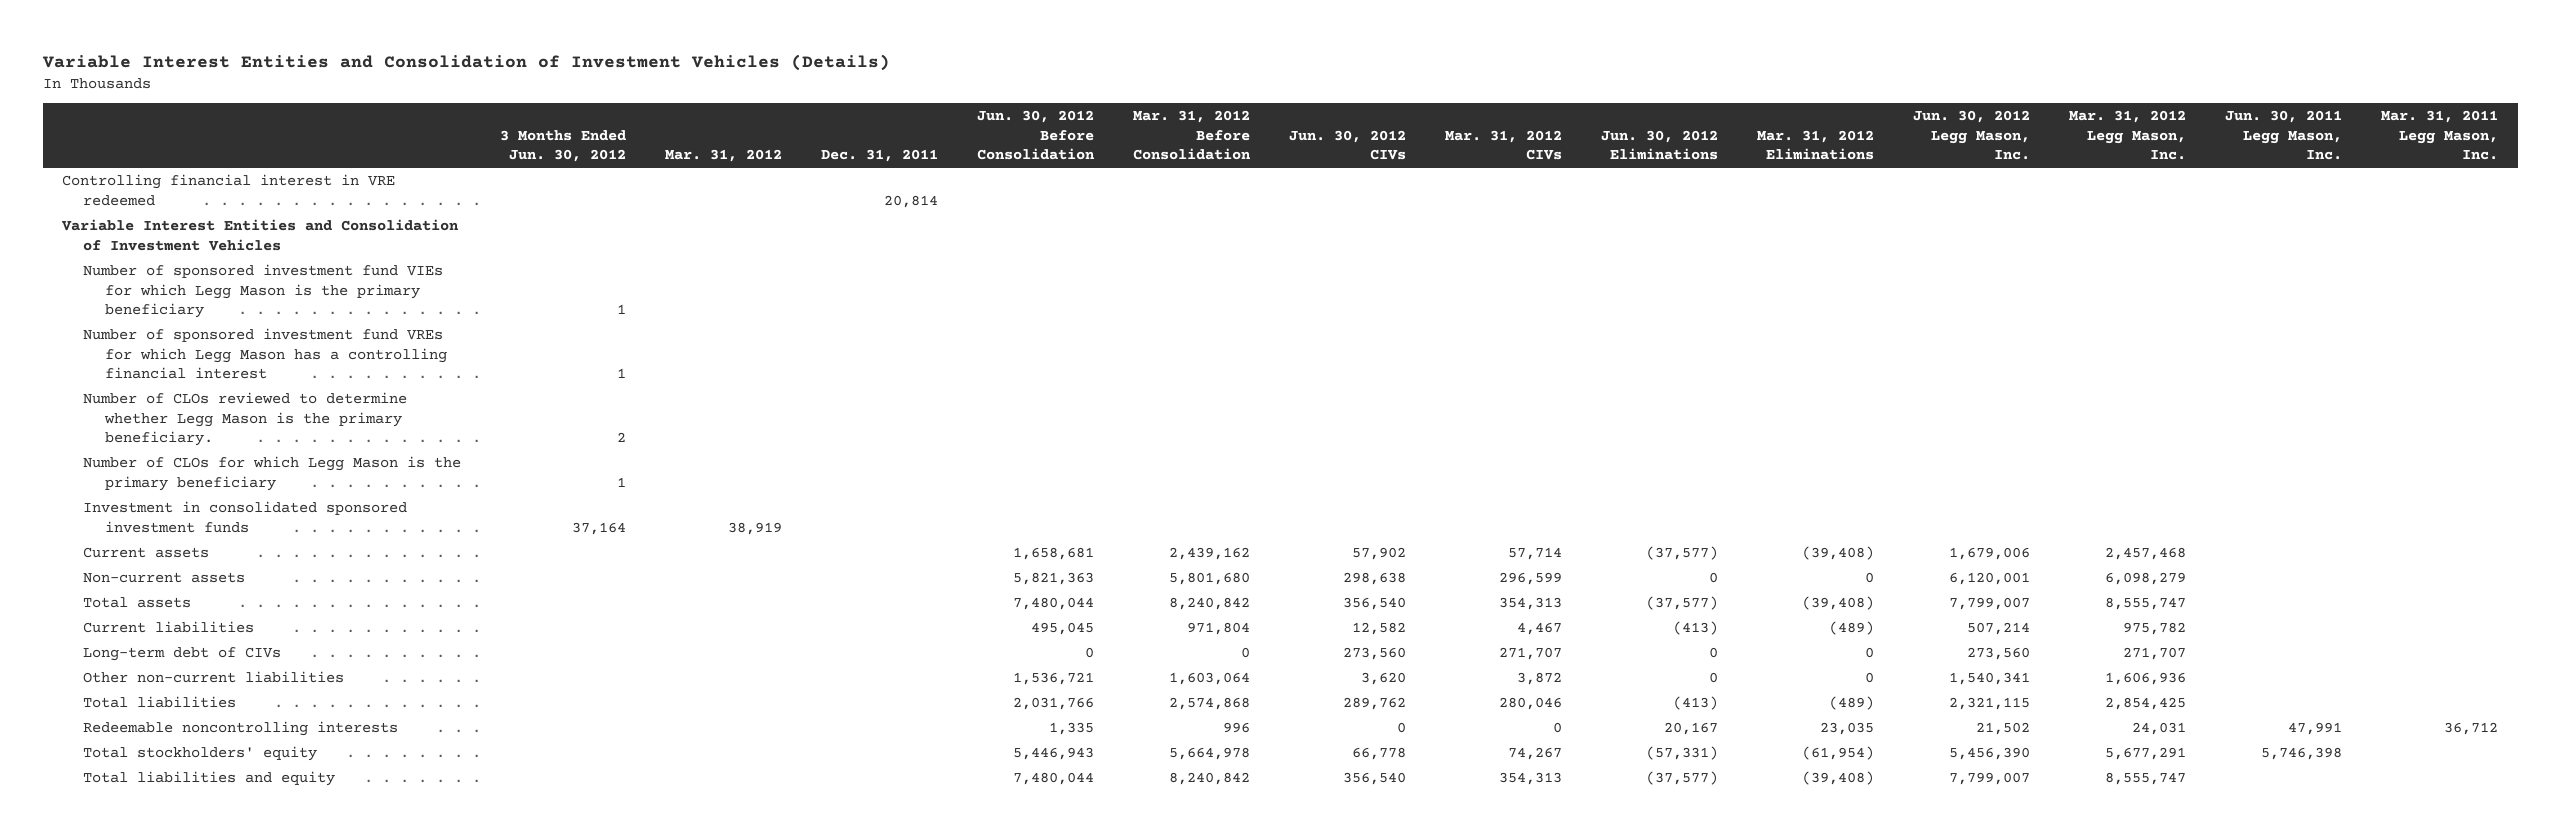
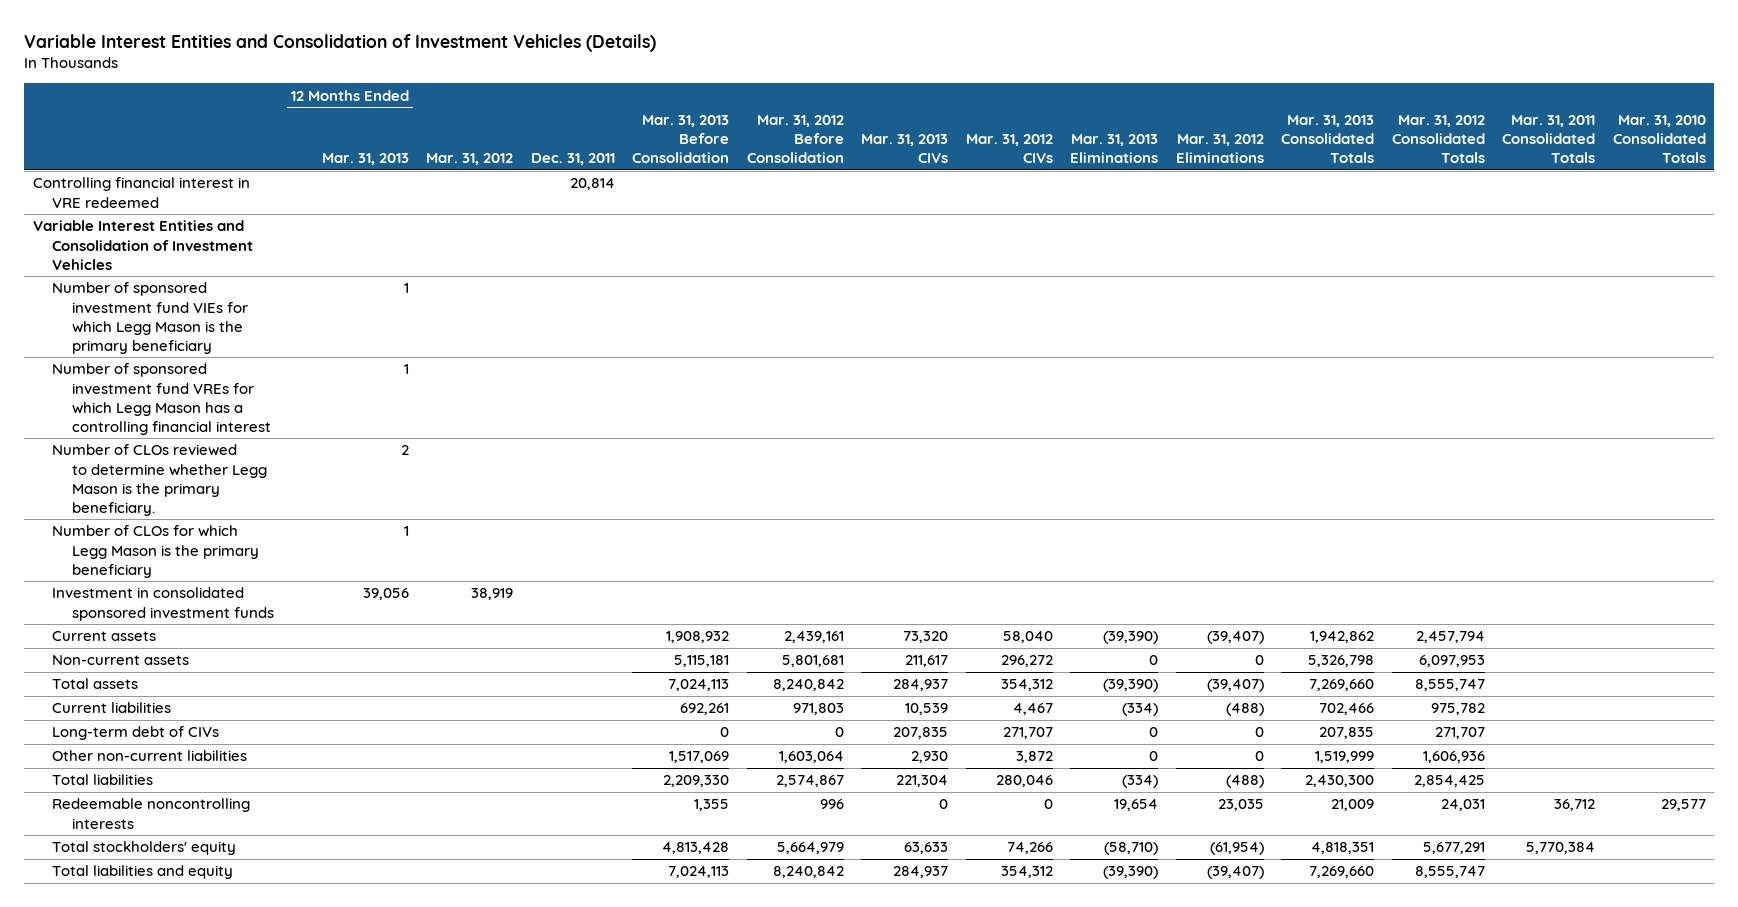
- | 3 Months Ended Jun. 30, 2012 | Mar. 31, 2012 | Dec. 31, 2011 | Jun. 30, 2012 Before Consolidation | Mar. 31, 2012 Before Consolidation | Jun. 30, 2012 CIVs | Mar. 31, 2012 CIVs | Jun. 30, 2012 Eliminations | Mar. 31, 2012 Eliminations | Jun. 30, 2012 Legg Mason, Inc. | Mar. 31, 2012 Legg Mason, Inc. | Jun. 30, 2011 Legg Mason, Inc. | Mar. 31, 2011 Legg Mason, Inc.
+ | 12 Months Ended Mar. 31, 2013 | Mar. 31, 2012 | Dec. 31, 2011 | Mar. 31, 2013 Before Consolidation | Mar. 31, 2012 Before Consolidation | Mar. 31, 2013 CIVs | Mar. 31, 2012 CIVs | Mar. 31, 2013 Eliminations | Mar. 31, 2012 Eliminations | Mar. 31, 2013 Consolidated Totals | Mar. 31, 2012 Consolidated Totals | Mar. 31, 2011 Consolidated Totals | Mar. 31, 2010 Consolidated Totals
- Current assets | | | | 1,658,681 | 2,439,162 | 57,902 | 57,714 | (37,577) | (39,408) | 1,679,006 | 2,457,468 | |
- Non-current assets | | | | 5,821,363 | 5,801,680 | 298,638 | 296,599 | 0 | 0 | 6,120,001 | 6,098,279 | |
- Total assets | | | | 7,480,044 | 8,240,842 | 356,540 | 354,313 | (37,577) | (39,408) | 7,799,007 | 8,555,747 | |
- Current liabilities | | | | 495,045 | 971,804 | 12,582 | 4,467 | (413) | (489) | 507,214 | 975,782 | |
+ Current assets | | | | 1,908,932 | 2,439,161 | 73,320 | 58,040 | (39,390) | (39,407) | 1,942,862 | 2,457,794 | |
+ Non-current assets | | | | 5,115,181 | 5,801,681 | 211,617 | 296,272 | 0 | 0 | 5,326,798 | 6,097,953 | |
+ Total assets | | | | 7,024,113 | 8,240,842 | 284,937 | 354,312 | (39,390) | (39,407) | 7,269,660 | 8,555,747 | |
+ Current liabilities | | | | 692,261 | 971,803 | 10,539 | 4,467 | (334) | (488) | 702,466 | 975,782 | |
- Total liabilities | | | | 2,031,766 | 2,574,868 | 289,762 | 280,046 | (413) | (489) | 2,321,115 | 2,854,425 | |
+ Total liabilities | | | | 2,209,330 | 2,574,867 | 221,304 | 280,046 | (334) | (488) | 2,430,300 | 2,854,425 | |
- Total stockholders' equity | | | | 5,446,943 | 5,664,978 | 66,778 | 74,267 | (57,331) | (61,954) | 5,456,390 | 5,677,291 | 5,746,398 |
- Total liabilities and equity | | | | 7,480,044 | 8,240,842 | 356,540 | 354,313 | (37,577) | (39,408) | 7,799,007 | 8,555,747 | |
+ Total stockholders' equity | | | | 4,813,428 | 5,664,979 | 63,633 | 74,266 | (58,710) | (61,954) | 4,818,351 | 5,677,291 | 5,770,384 |
+ Total liabilities and equity | | | | 7,024,113 | 8,240,842 | 284,937 | 354,312 | (39,390) | (39,407) | 7,269,660 | 8,555,747 | |

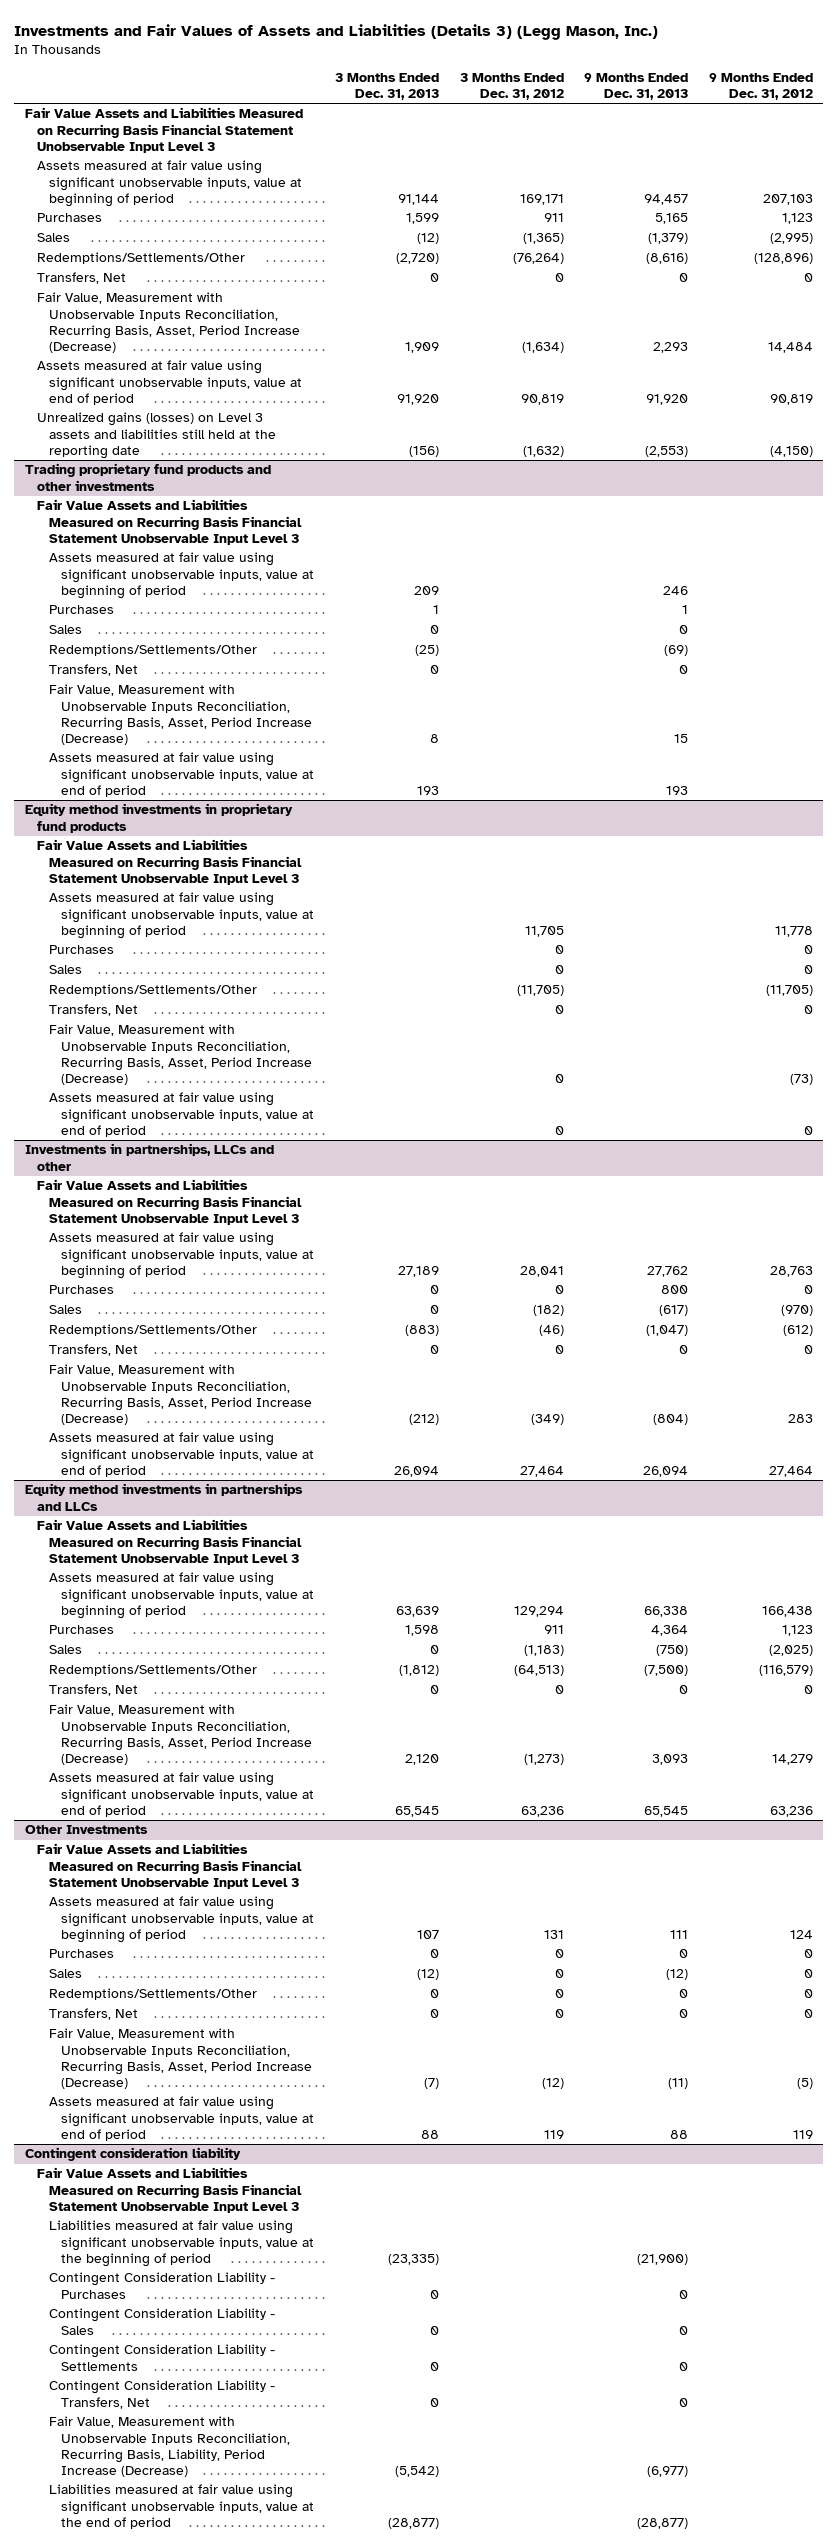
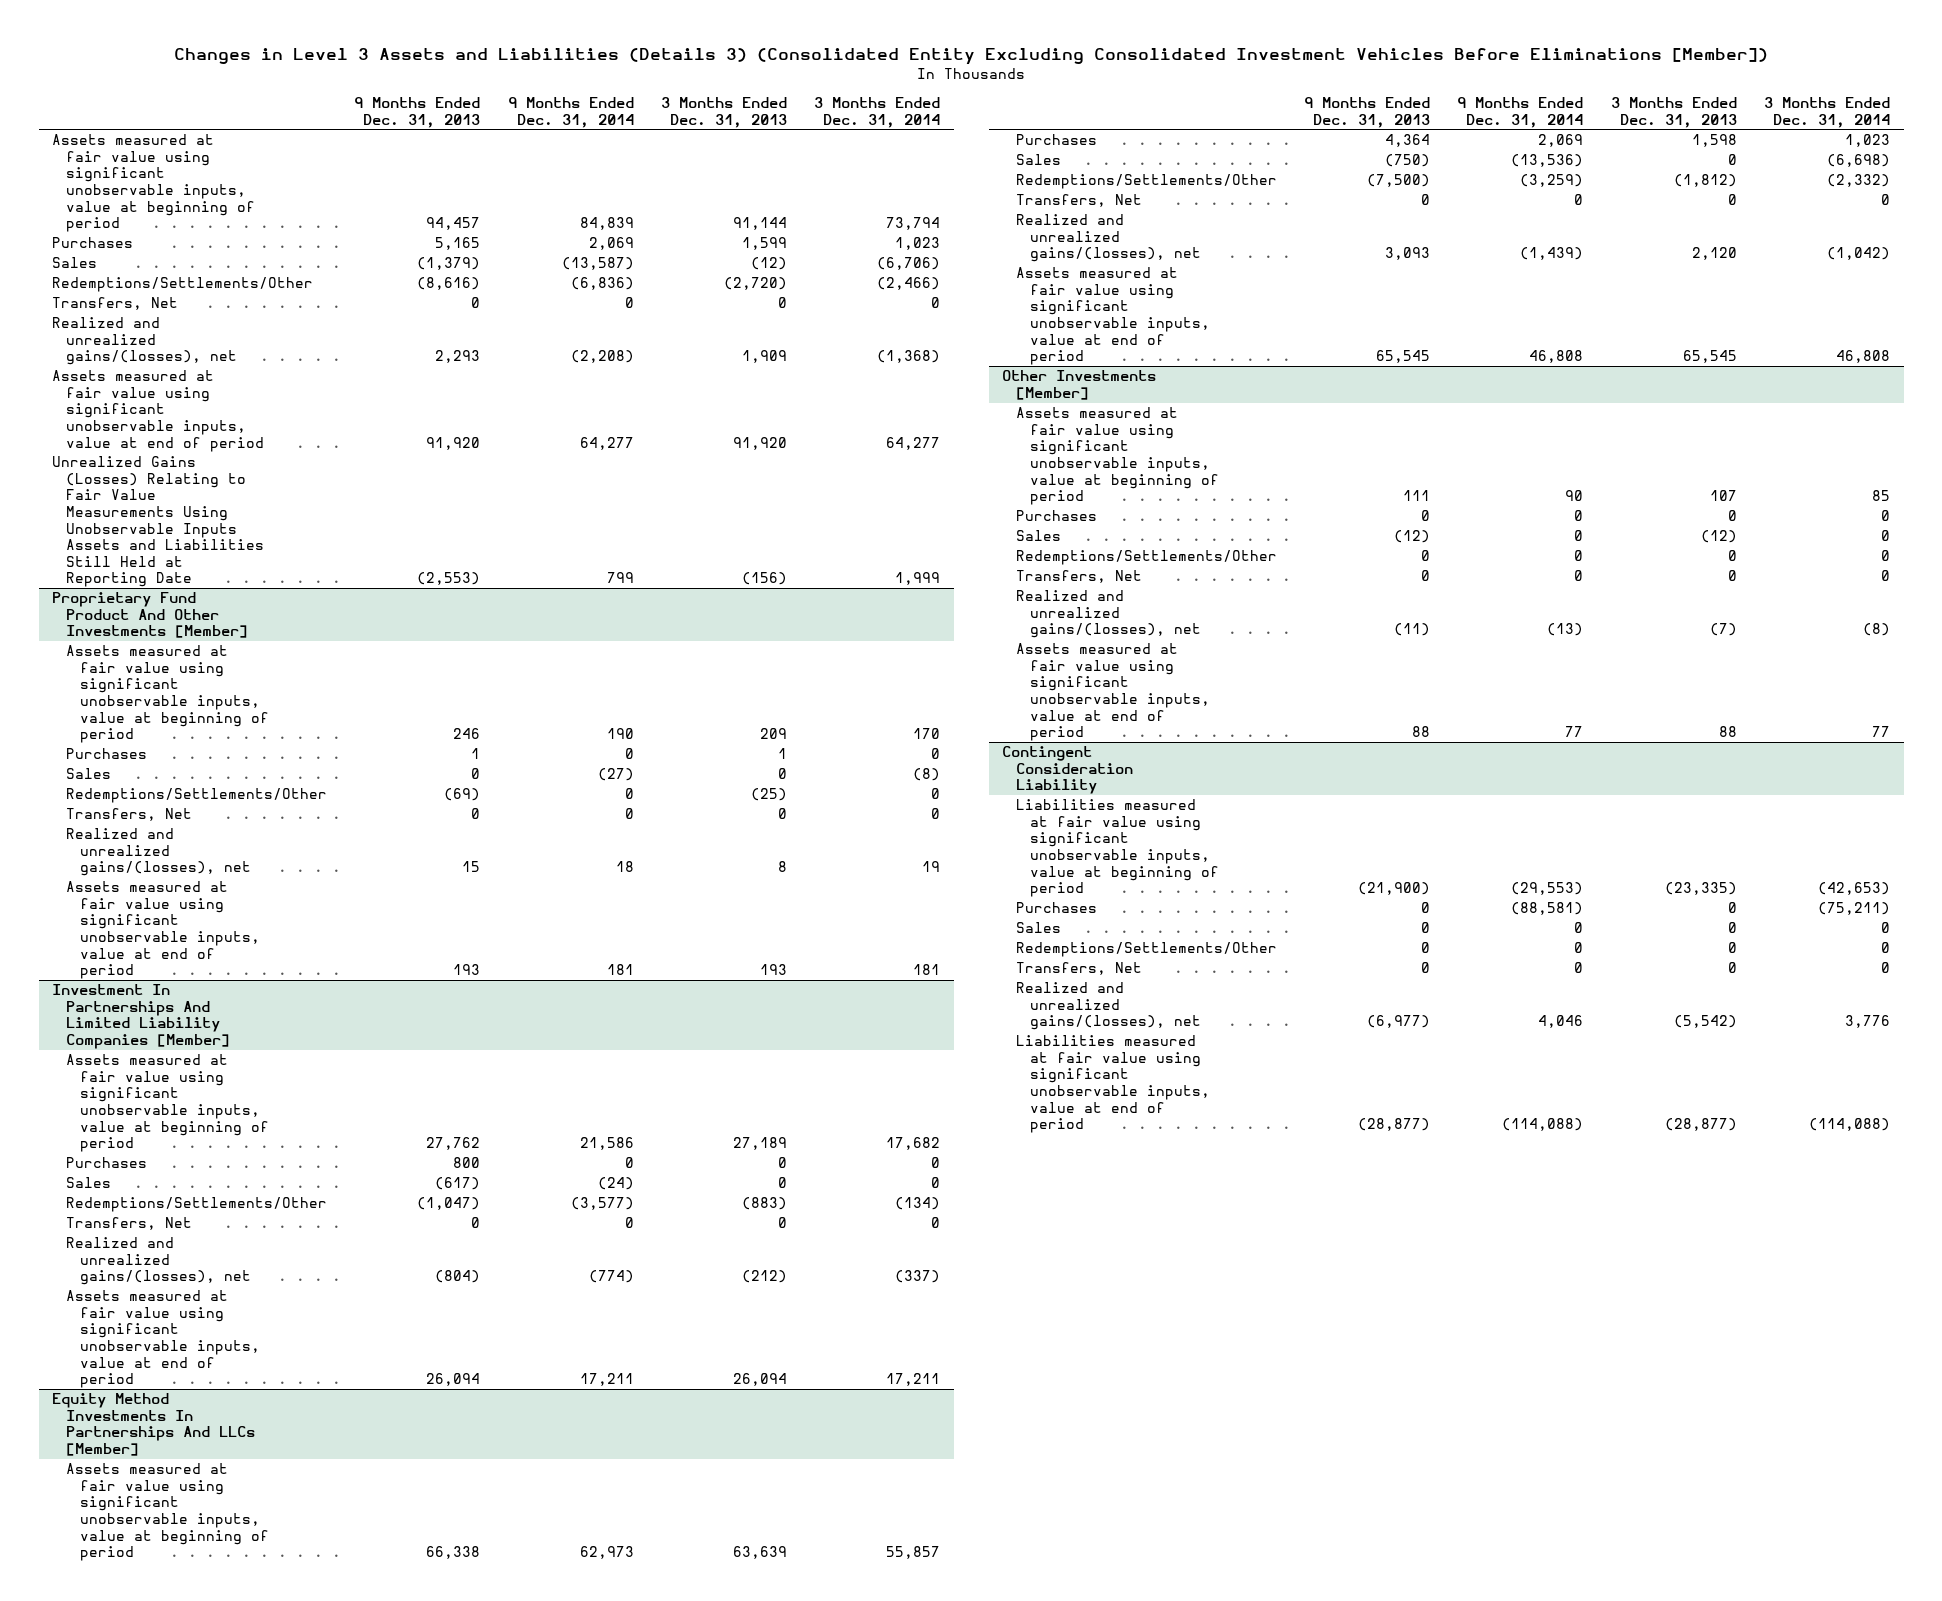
- Investments and Fair Values of Assets and Liabilities (Details 3) (Legg Mason, Inc.)
+ Changes in Level 3 Assets and Liabilities (Details 3) (Consolidated Entity Excluding Consolidated Investment Vehicles Before Eliminations [Member])
- | 3 Months Ended Dec. 31, 2013 | 3 Months Ended Dec. 31, 2012 | 9 Months Ended Dec. 31, 2013 | 9 Months Ended Dec. 31, 2012
+ | 9 Months Ended Dec. 31, 2013 | 9 Months Ended Dec. 31, 2014 | 3 Months Ended Dec. 31, 2013 | 3 Months Ended Dec. 31, 2014
- Fair Value Assets and Liabilities Measured on Recurring Basis Financial Statement Unobservable Input Level 3
- Fair Value, Measurement with Unobservable Inputs Reconciliation, Recurring Basis, Asset, Period Increase (Decrease) | 1,909 | (1,634) | 2,293 | 14,484
+ Realized and unrealized gains/(losses), net | 2,293 | (2,208) | 1,909 | (1,368)
- Unrealized gains (losses) on Level 3 assets and liabilities still held at the reporting date | (156) | (1,632) | (2,553) | (4,150)
- Trading proprietary fund products and other investments
- Fair Value Assets and Liabilities Measured on Recurring Basis Financial Statement Unobservable Input Level 3
+ Unrealized Gains (Losses) Relating to Fair Value Measurements Using Unobservable Inputs Assets and Liabilities Still Held at Reporting Date | (2,553) | 799 | (156) | 1,999
+ Proprietary Fund Product And Other Investments [Member]
- Fair Value, Measurement with Unobservable Inputs Reconciliation, Recurring Basis, Asset, Period Increase (Decrease) | 8 | | 15 |
+ Realized and unrealized gains/(losses), net | 15 | 18 | 8 | 19
- Equity method investments in proprietary fund products
- Fair Value Assets and Liabilities Measured on Recurring Basis Financial Statement Unobservable Input Level 3
- Assets measured at fair value using significant unobservable inputs, value at beginning of period | | 11,705 | | 11,778
- Purchases | | 0 | | 0
- Sales | | 0 | | 0
- Redemptions/Settlements/Other | | (11,705) | | (11,705)
- Transfers, Net | | 0 | | 0
- Fair Value, Measurement with Unobservable Inputs Reconciliation, Recurring Basis, Asset, Period Increase (Decrease) | | 0 | | (73)
- Assets measured at fair value using significant unobservable inputs, value at end of period | | 0 | | 0
- Investments in partnerships, LLCs and other
- Fair Value Assets and Liabilities Measured on Recurring Basis Financial Statement Unobservable Input Level 3
+ Investment In Partnerships And Limited Liability Companies [Member]
- Fair Value, Measurement with Unobservable Inputs Reconciliation, Recurring Basis, Asset, Period Increase (Decrease) | (212) | (349) | (804) | 283
+ Realized and unrealized gains/(losses), net | (804) | (774) | (212) | (337)
- Equity method investments in partnerships and LLCs
- Fair Value Assets and Liabilities Measured on Recurring Basis Financial Statement Unobservable Input Level 3
+ Equity Method Investments In Partnerships And LLCs [Member]
- Fair Value, Measurement with Unobservable Inputs Reconciliation, Recurring Basis, Asset, Period Increase (Decrease) | 2,120 | (1,273) | 3,093 | 14,279
+ Realized and unrealized gains/(losses), net | 3,093 | (1,439) | 2,120 | (1,042)
- Other Investments
- Fair Value Assets and Liabilities Measured on Recurring Basis Financial Statement Unobservable Input Level 3
+ Other Investments [Member]
- Fair Value, Measurement with Unobservable Inputs Reconciliation, Recurring Basis, Asset, Period Increase (Decrease) | (7) | (12) | (11) | (5)
+ Realized and unrealized gains/(losses), net | (11) | (13) | (7) | (8)
- Contingent consideration liability
- Fair Value Assets and Liabilities Measured on Recurring Basis Financial Statement Unobservable Input Level 3
- Liabilities measured at fair value using significant unobservable inputs, value at the beginning of period | (23,335) | | (21,900) |
- Contingent Consideration Liability - Purchases | 0 | | 0 |
- Contingent Consideration Liability - Sales | 0 | | 0 |
- Contingent Consideration Liability - Settlements | 0 | | 0 |
- Contingent Consideration Liability - Transfers, Net | 0 | | 0 |
- Fair Value, Measurement with Unobservable Inputs Reconciliation, Recurring Basis, Liability, Period Increase (Decrease) | (5,542) | | (6,977) |
- Liabilities measured at fair value using significant unobservable inputs, value at the end of period | (28,877) | | (28,877) |
+ Contingent Consideration Liability
+ Liabilities measured at fair value using significant unobservable inputs, value at beginning of period | (21,900) | (29,553) | (23,335) | (42,653)
+ Purchases | 0 | (88,581) | 0 | (75,211)
+ Sales | 0 | 0 | 0 | 0
+ Redemptions/Settlements/Other | 0 | 0 | 0 | 0
+ Transfers, Net | 0 | 0 | 0 | 0
+ Realized and unrealized gains/(losses), net | (6,977) | 4,046 | (5,542) | 3,776
+ Liabilities measured at fair value using significant unobservable inputs, value at end of period | (28,877) | (114,088) | (28,877) | (114,088)

